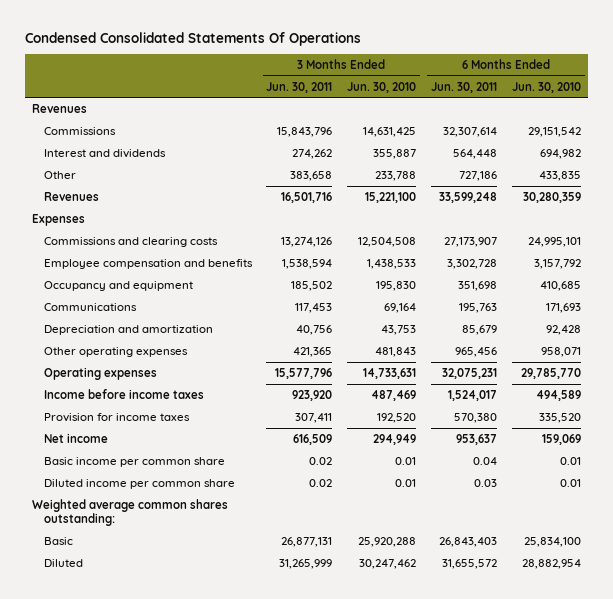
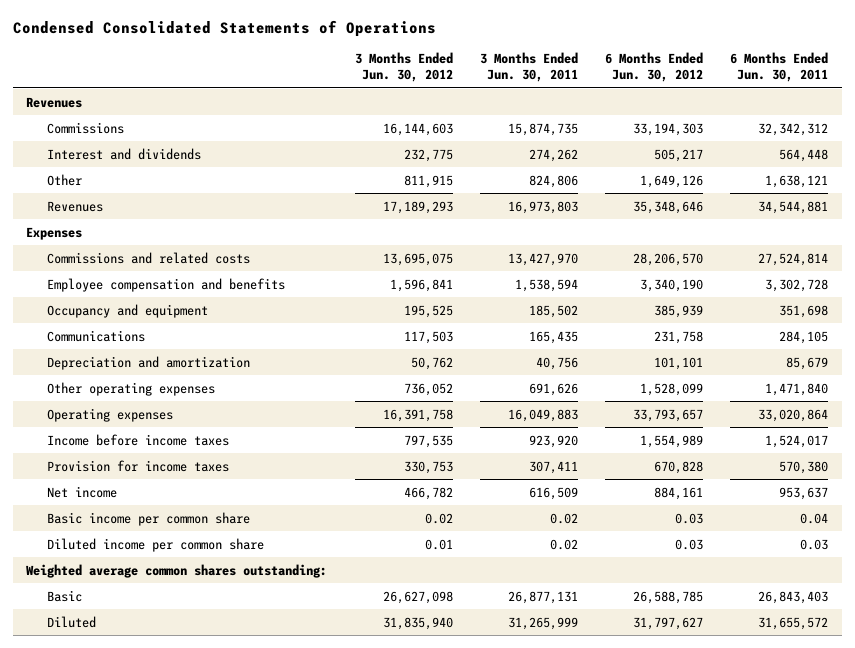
- Condensed Consolidated Statements Of Operations
+ Condensed Consolidated Statements of Operations
- | 3 Months Ended Jun. 30, 2011 | 3 Months Ended Jun. 30, 2010 | 6 Months Ended Jun. 30, 2011 | 6 Months Ended Jun. 30, 2010
+ | 3 Months Ended Jun. 30, 2012 | 3 Months Ended Jun. 30, 2011 | 6 Months Ended Jun. 30, 2012 | 6 Months Ended Jun. 30, 2011
- Commissions | 15,843,796 | 14,631,425 | 32,307,614 | 29,151,542
+ Commissions | 16,144,603 | 15,874,735 | 33,194,303 | 32,342,312
- Other | 383,658 | 233,788 | 727,186 | 433,835
- Revenues | 16,501,716 | 15,221,100 | 33,599,248 | 30,280,359
+ Other | 811,915 | 824,806 | 1,649,126 | 1,638,121
+ Revenues | 17,189,293 | 16,973,803 | 35,348,646 | 34,544,881
- Commissions and clearing costs | 13,274,126 | 12,504,508 | 27,173,907 | 24,995,101
+ Commissions and related costs | 13,695,075 | 13,427,970 | 28,206,570 | 27,524,814
- Communications | 117,453 | 69,164 | 195,763 | 171,693
+ Communications | 117,503 | 165,435 | 231,758 | 284,105
- Other operating expenses | 421,365 | 481,843 | 965,456 | 958,071
- Operating expenses | 15,577,796 | 14,733,631 | 32,075,231 | 29,785,770
+ Other operating expenses | 736,052 | 691,626 | 1,528,099 | 1,471,840
+ Operating expenses | 16,391,758 | 16,049,883 | 33,793,657 | 33,020,864

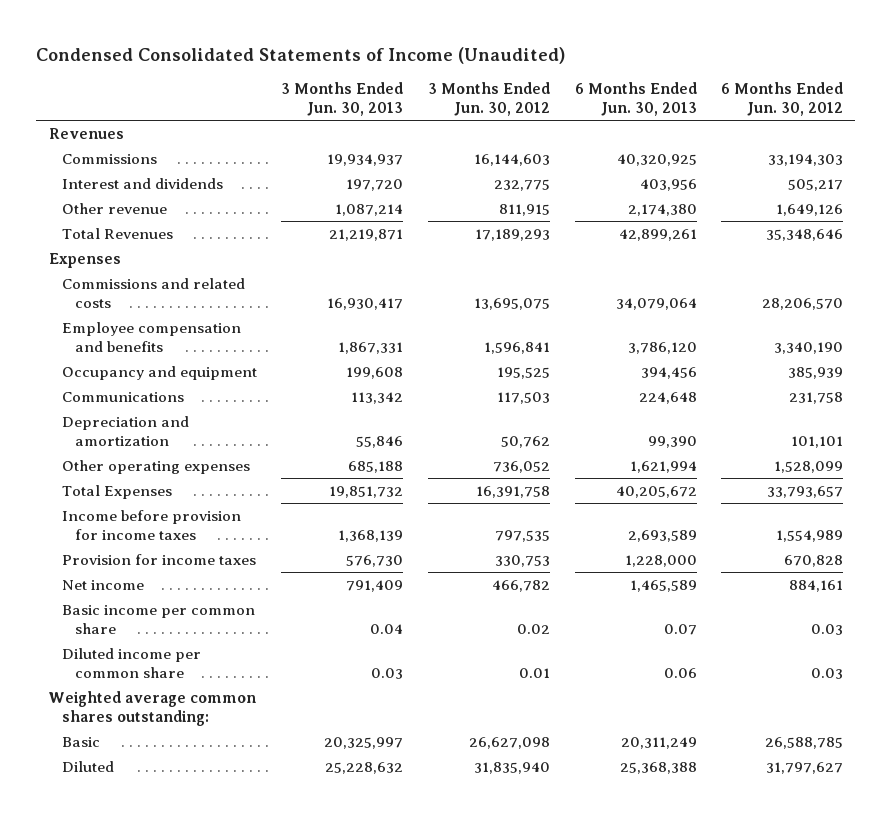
- Condensed Consolidated Statements of Operations
+ Condensed Consolidated Statements of Income (Unaudited)
- | 3 Months Ended Jun. 30, 2012 | 3 Months Ended Jun. 30, 2011 | 6 Months Ended Jun. 30, 2012 | 6 Months Ended Jun. 30, 2011
+ | 3 Months Ended Jun. 30, 2013 | 3 Months Ended Jun. 30, 2012 | 6 Months Ended Jun. 30, 2013 | 6 Months Ended Jun. 30, 2012
- Other | 811,915 | 824,806 | 1,649,126 | 1,638,121
- Revenues | 17,189,293 | 16,973,803 | 35,348,646 | 34,544,881
+ Other revenue | 1,087,214 | 811,915 | 2,174,380 | 1,649,126
+ Total Revenues | 21,219,871 | 17,189,293 | 42,899,261 | 35,348,646
- Operating expenses | 16,391,758 | 16,049,883 | 33,793,657 | 33,020,864
- Income before income taxes | 797,535 | 923,920 | 1,554,989 | 1,524,017
+ Total Expenses | 19,851,732 | 16,391,758 | 40,205,672 | 33,793,657
+ Income before provision for income taxes | 1,368,139 | 797,535 | 2,693,589 | 1,554,989

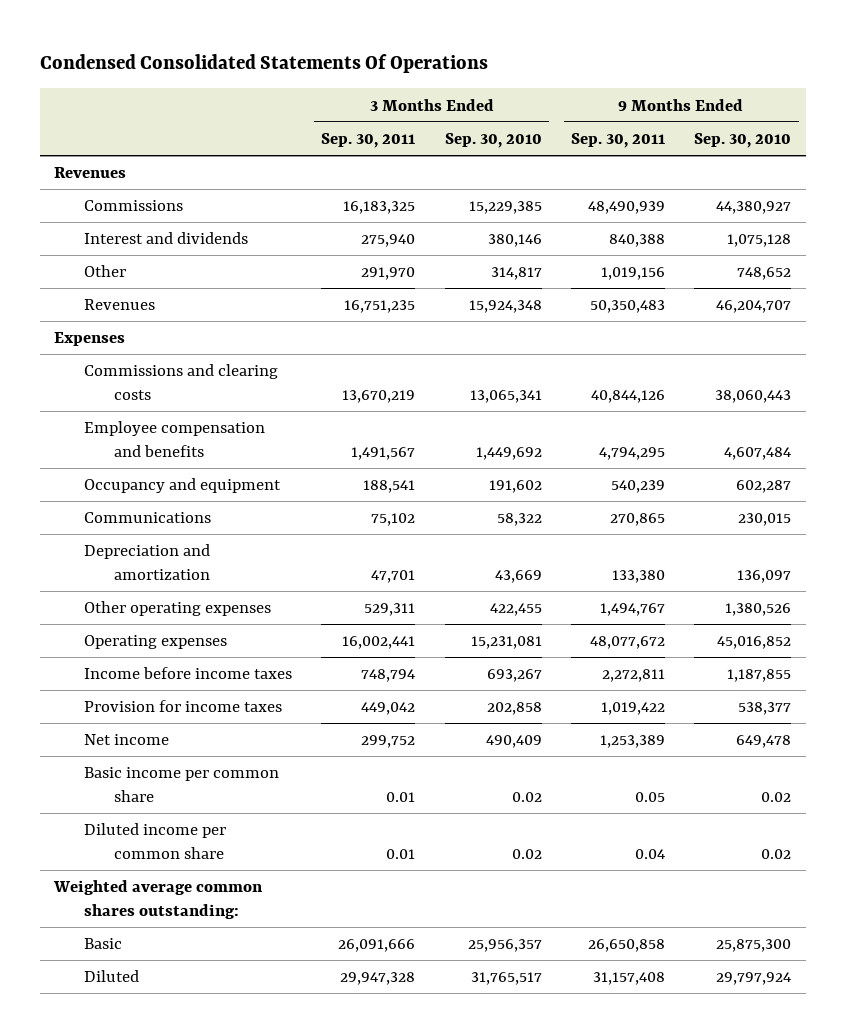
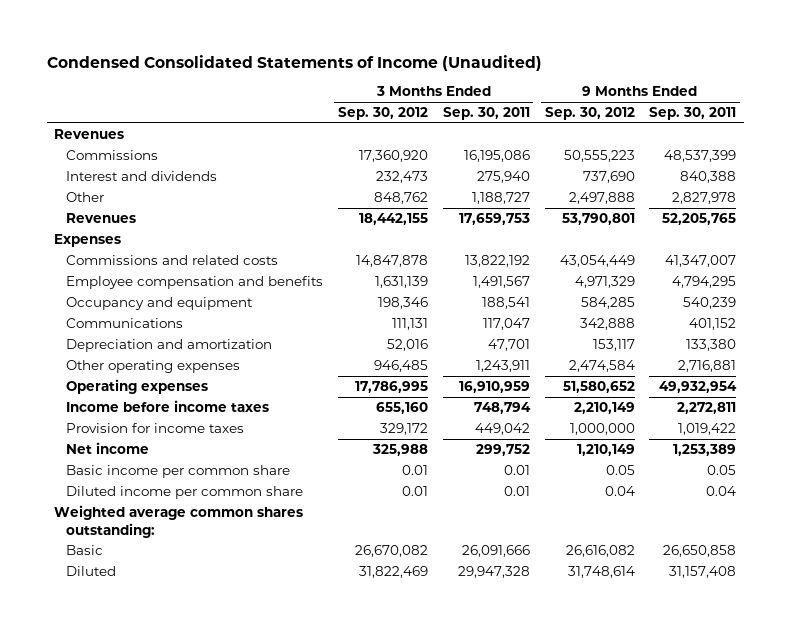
- Condensed Consolidated Statements Of Operations
+ Condensed Consolidated Statements of Income (Unaudited)
- | 3 Months Ended Sep. 30, 2011 | 3 Months Ended Sep. 30, 2010 | 9 Months Ended Sep. 30, 2011 | 9 Months Ended Sep. 30, 2010
+ | 3 Months Ended Sep. 30, 2012 | 3 Months Ended Sep. 30, 2011 | 9 Months Ended Sep. 30, 2012 | 9 Months Ended Sep. 30, 2011
- Commissions | 16,183,325 | 15,229,385 | 48,490,939 | 44,380,927
+ Commissions | 17,360,920 | 16,195,086 | 50,555,223 | 48,537,399
- Other | 291,970 | 314,817 | 1,019,156 | 748,652
- Revenues | 16,751,235 | 15,924,348 | 50,350,483 | 46,204,707
+ Other | 848,762 | 1,188,727 | 2,497,888 | 2,827,978
+ Revenues | 18,442,155 | 17,659,753 | 53,790,801 | 52,205,765
- Commissions and clearing costs | 13,670,219 | 13,065,341 | 40,844,126 | 38,060,443
+ Commissions and related costs | 14,847,878 | 13,822,192 | 43,054,449 | 41,347,007
- Communications | 75,102 | 58,322 | 270,865 | 230,015
+ Communications | 111,131 | 117,047 | 342,888 | 401,152
- Other operating expenses | 529,311 | 422,455 | 1,494,767 | 1,380,526
- Operating expenses | 16,002,441 | 15,231,081 | 48,077,672 | 45,016,852
+ Other operating expenses | 946,485 | 1,243,911 | 2,474,584 | 2,716,881
+ Operating expenses | 17,786,995 | 16,910,959 | 51,580,652 | 49,932,954

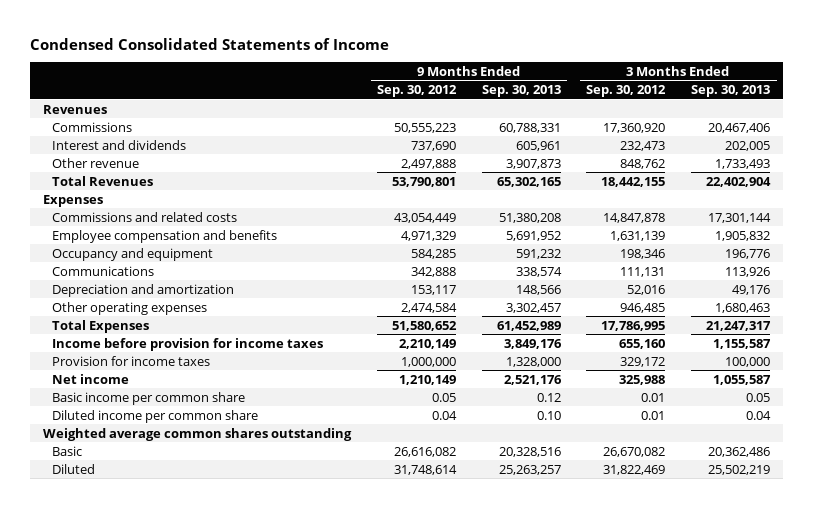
- Condensed Consolidated Statements of Income (Unaudited)
+ Condensed Consolidated Statements of Income
- | 3 Months Ended Sep. 30, 2012 | 3 Months Ended Sep. 30, 2011 | 9 Months Ended Sep. 30, 2012 | 9 Months Ended Sep. 30, 2011
+ | 9 Months Ended Sep. 30, 2012 | 9 Months Ended Sep. 30, 2013 | 3 Months Ended Sep. 30, 2012 | 3 Months Ended Sep. 30, 2013
- Other | 848,762 | 1,188,727 | 2,497,888 | 2,827,978
- Revenues | 18,442,155 | 17,659,753 | 53,790,801 | 52,205,765
+ Other revenue | 2,497,888 | 3,907,873 | 848,762 | 1,733,493
+ Total Revenues | 53,790,801 | 65,302,165 | 18,442,155 | 22,402,904
- Operating expenses | 17,786,995 | 16,910,959 | 51,580,652 | 49,932,954
- Income before income taxes | 655,160 | 748,794 | 2,210,149 | 2,272,811
+ Total Expenses | 51,580,652 | 61,452,989 | 17,786,995 | 21,247,317
+ Income before provision for income taxes | 2,210,149 | 3,849,176 | 655,160 | 1,155,587
- Weighted average common shares outstanding:
+ Weighted average common shares outstanding

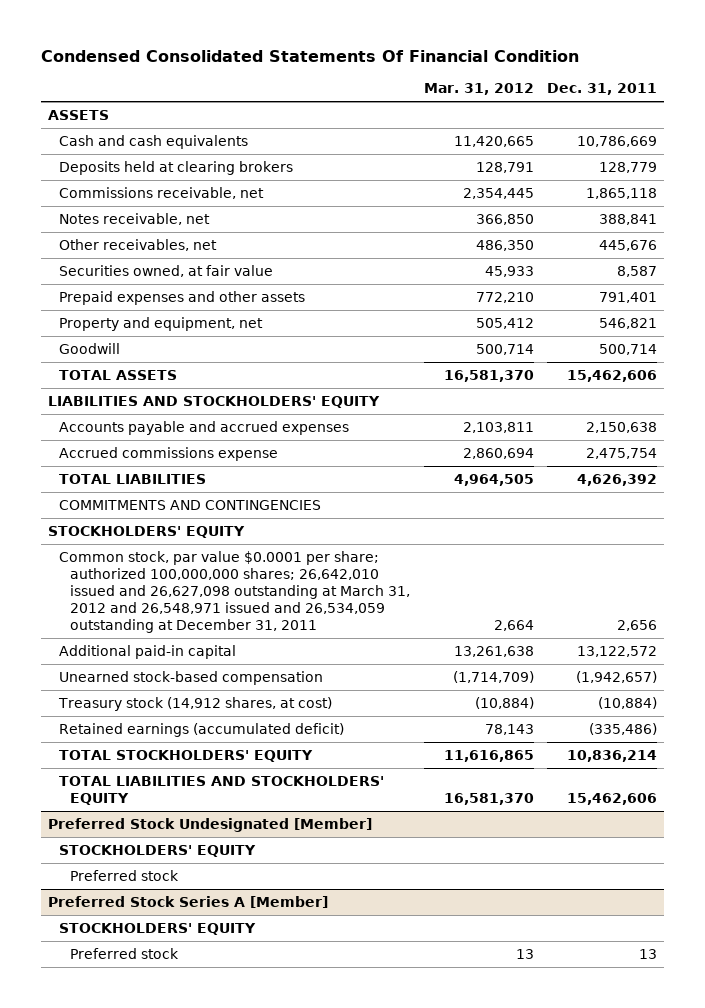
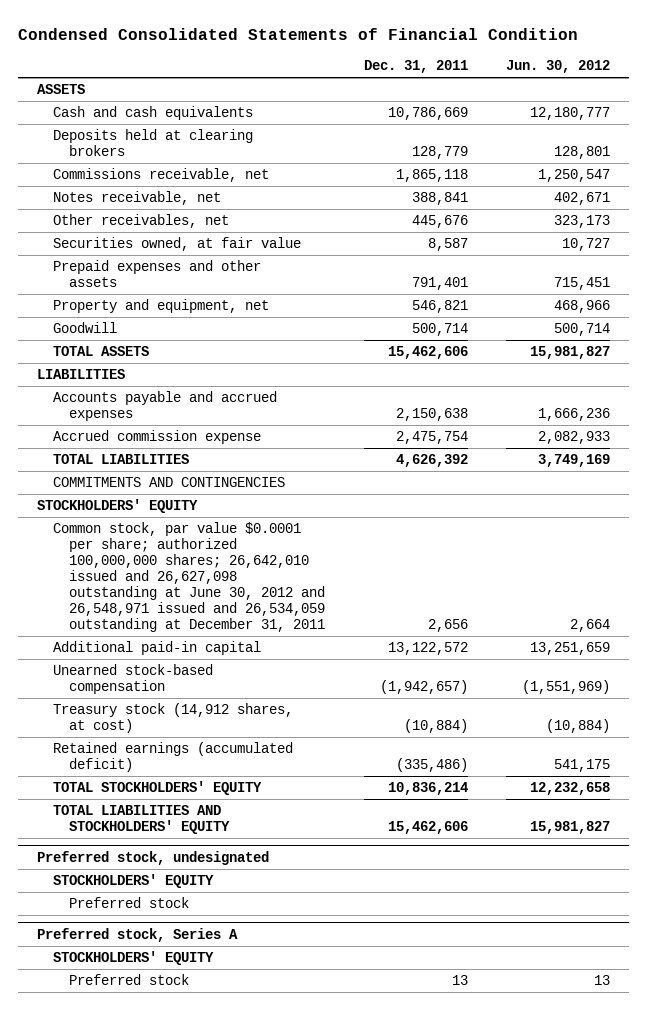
- Condensed Consolidated Statements Of Financial Condition
+ Condensed Consolidated Statements of Financial Condition
- | Mar. 31, 2012 | Dec. 31, 2011
+ | Dec. 31, 2011 | Jun. 30, 2012
- LIABILITIES AND STOCKHOLDERS' EQUITY
+ LIABILITIES
- Accrued commissions expense | 2,860,694 | 2,475,754
+ Accrued commission expense | 2,475,754 | 2,082,933
- Common stock, par value $0.0001 per share; authorized 100,000,000 shares; 26,642,010 issued and 26,627,098 outstanding at March 31, 2012 and 26,548,971 issued and 26,534,059 outstanding at December 31, 2011 | 2,664 | 2,656
+ Common stock, par value $0.0001 per share; authorized 100,000,000 shares; 26,642,010 issued and 26,627,098 outstanding at June 30, 2012 and 26,548,971 issued and 26,534,059 outstanding at December 31, 2011 | 2,656 | 2,664
- Preferred Stock Undesignated [Member]
+ Preferred stock, undesignated
- Preferred Stock Series A [Member]
+ Preferred stock, Series A

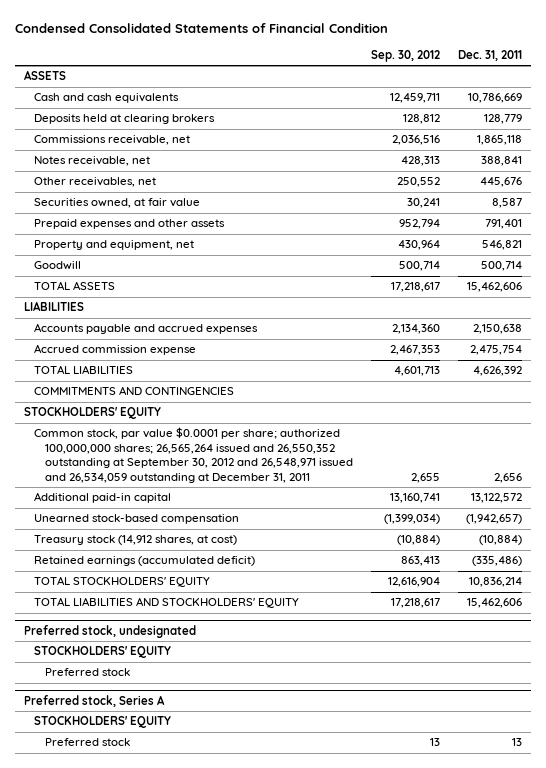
- | Dec. 31, 2011 | Jun. 30, 2012
+ | Sep. 30, 2012 | Dec. 31, 2011
- Common stock, par value $0.0001 per share; authorized 100,000,000 shares; 26,642,010 issued and 26,627,098 outstanding at June 30, 2012 and 26,548,971 issued and 26,534,059 outstanding at December 31, 2011 | 2,656 | 2,664
+ Common stock, par value $0.0001 per share; authorized 100,000,000 shares; 26,565,264 issued and 26,550,352 outstanding at September 30, 2012 and 26,548,971 issued and 26,534,059 outstanding at December 31, 2011 | 2,655 | 2,656

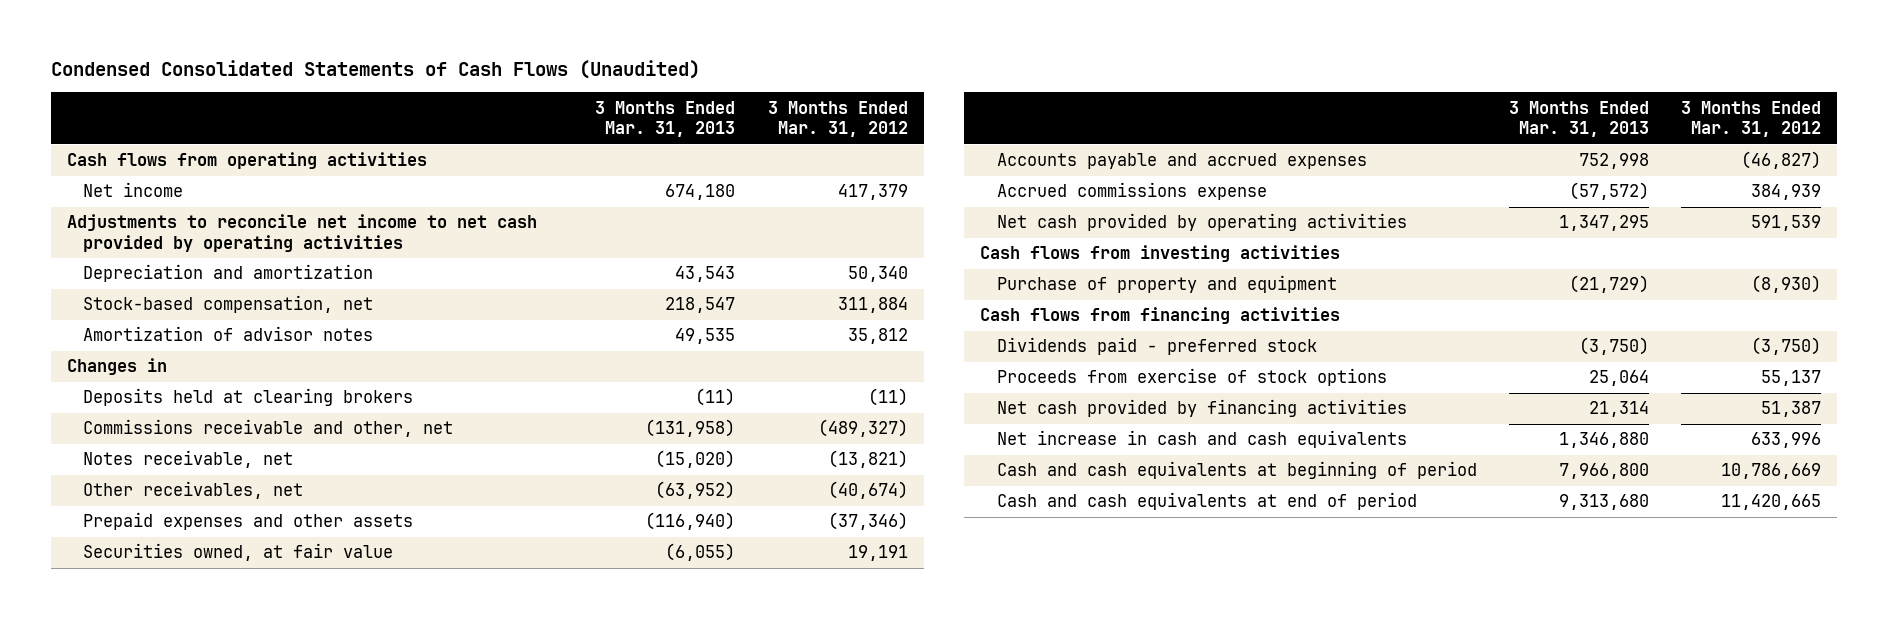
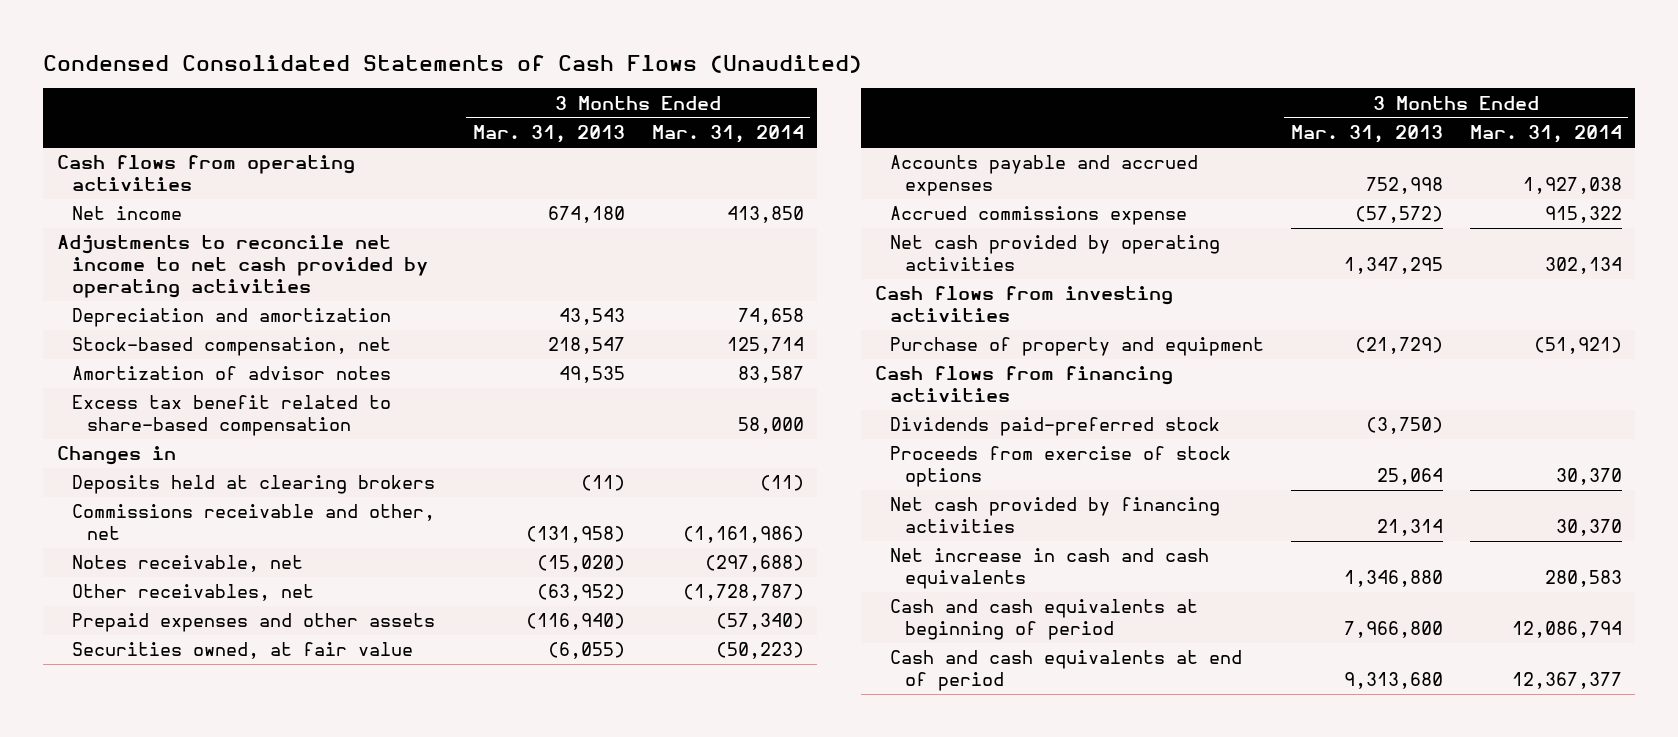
- | 3 Months Ended Mar. 31, 2013 | 3 Months Ended Mar. 31, 2012
+ | 3 Months Ended Mar. 31, 2013 | 3 Months Ended Mar. 31, 2014
+ Excess tax benefit related to share-based compensation | | 58,000
- Dividends paid - preferred stock | (3,750) | (3,750)
+ Dividends paid-preferred stock | (3,750) |

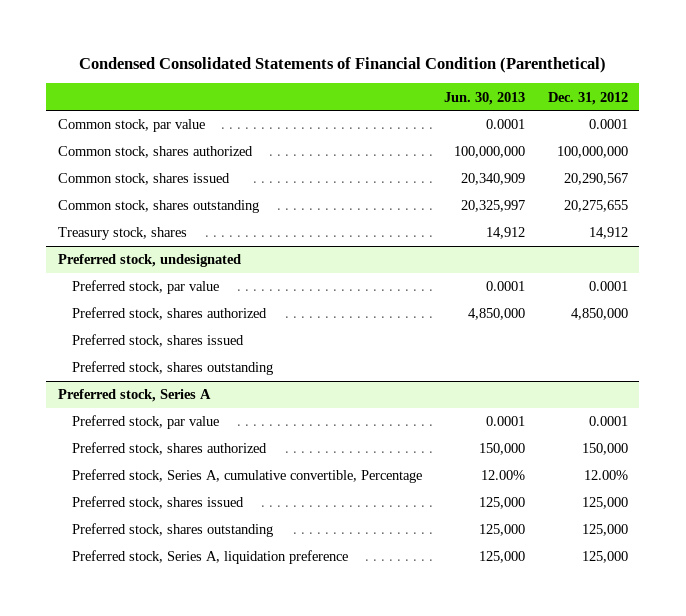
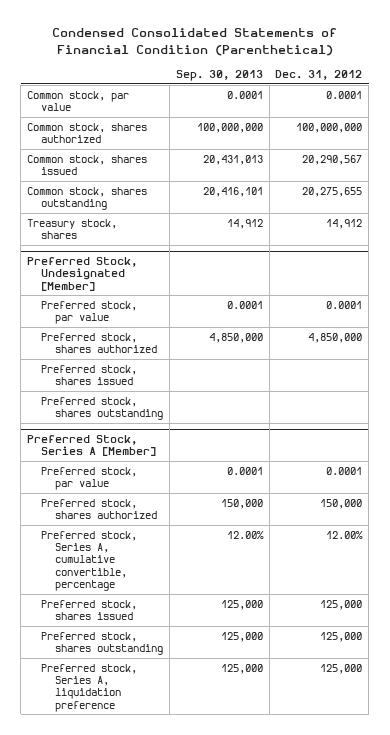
- | Jun. 30, 2013 | Dec. 31, 2012
+ | Sep. 30, 2013 | Dec. 31, 2012
- Preferred stock, undesignated
+ Preferred Stock, Undesignated [Member]
- Preferred stock, Series A
+ Preferred Stock, Series A [Member]
- Preferred stock, Series A, cumulative convertible, Percentage | 12.00% | 12.00%
+ Preferred stock, Series A, cumulative convertible, percentage | 12.00% | 12.00%

